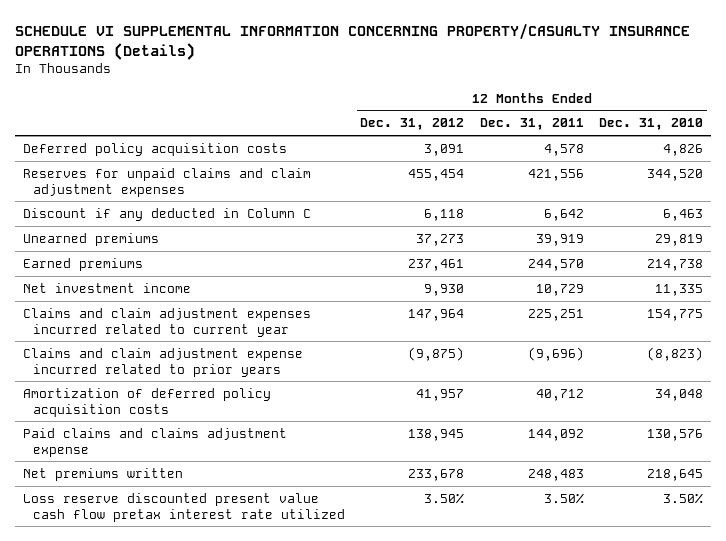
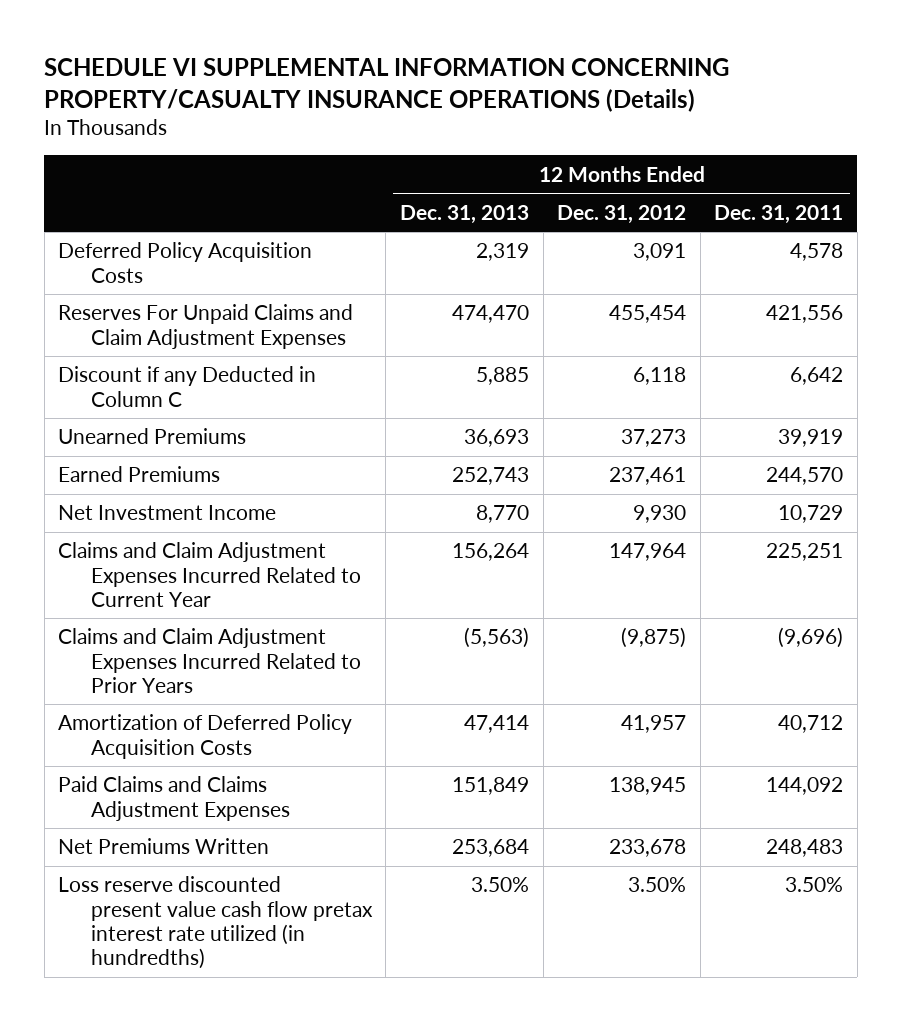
- | 12 Months Ended Dec. 31, 2012 | 12 Months Ended Dec. 31, 2011 | 12 Months Ended Dec. 31, 2010
+ | 12 Months Ended Dec. 31, 2013 | 12 Months Ended Dec. 31, 2012 | 12 Months Ended Dec. 31, 2011
- Deferred policy acquisition costs | 3,091 | 4,578 | 4,826
- Reserves for unpaid claims and claim adjustment expenses | 455,454 | 421,556 | 344,520
- Discount if any deducted in Column C | 6,118 | 6,642 | 6,463
- Unearned premiums | 37,273 | 39,919 | 29,819
- Earned premiums | 237,461 | 244,570 | 214,738
- Net investment income | 9,930 | 10,729 | 11,335
- Claims and claim adjustment expenses incurred related to current year | 147,964 | 225,251 | 154,775
- Claims and claim adjustment expense incurred related to prior years | (9,875) | (9,696) | (8,823)
- Amortization of deferred policy acquisition costs | 41,957 | 40,712 | 34,048
- Paid claims and claims adjustment expense | 138,945 | 144,092 | 130,576
- Net premiums written | 233,678 | 248,483 | 218,645
- Loss reserve discounted present value cash flow pretax interest rate utilized | 3.50% | 3.50% | 3.50%
+ Deferred Policy Acquisition Costs | 2,319 | 3,091 | 4,578
+ Reserves For Unpaid Claims and Claim Adjustment Expenses | 474,470 | 455,454 | 421,556
+ Discount if any Deducted in Column C | 5,885 | 6,118 | 6,642
+ Unearned Premiums | 36,693 | 37,273 | 39,919
+ Earned Premiums | 252,743 | 237,461 | 244,570
+ Net Investment Income | 8,770 | 9,930 | 10,729
+ Claims and Claim Adjustment Expenses Incurred Related to Current Year | 156,264 | 147,964 | 225,251
+ Claims and Claim Adjustment Expenses Incurred Related to Prior Years | (5,563) | (9,875) | (9,696)
+ Amortization of Deferred Policy Acquisition Costs | 47,414 | 41,957 | 40,712
+ Paid Claims and Claims Adjustment Expenses | 151,849 | 138,945 | 144,092
+ Net Premiums Written | 253,684 | 233,678 | 248,483
+ Loss reserve discounted present value cash flow pretax interest rate utilized (in hundredths) | 3.50% | 3.50% | 3.50%

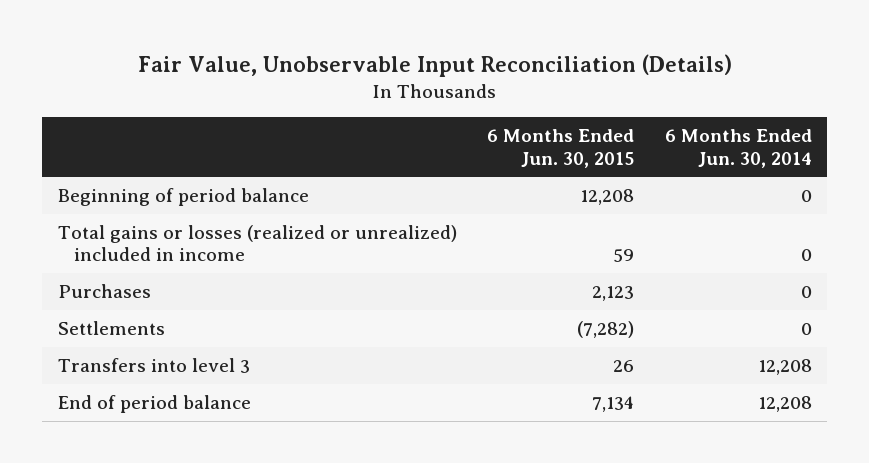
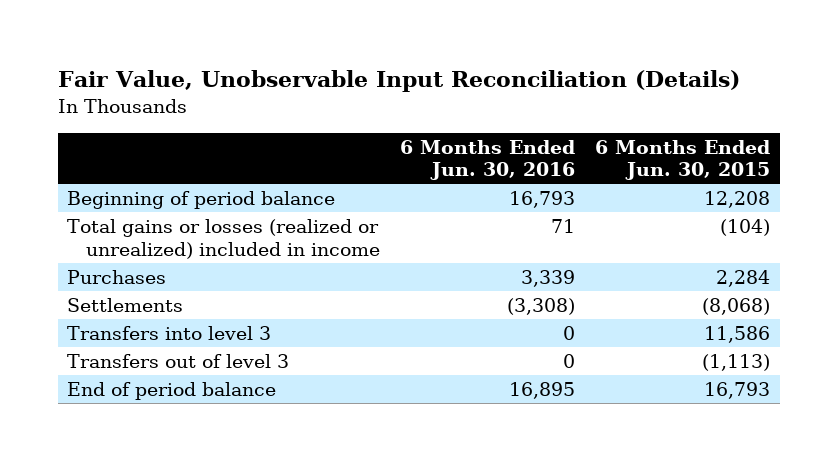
- | 6 Months Ended Jun. 30, 2015 | 6 Months Ended Jun. 30, 2014
+ | 6 Months Ended Jun. 30, 2016 | 6 Months Ended Jun. 30, 2015
- Total gains or losses (realized or unrealized) included in income | 59 | 0
- Purchases | 2,123 | 0
- Settlements | (7,282) | 0
- Transfers into level 3 | 26 | 12,208
- End of period balance | 7,134 | 12,208
+ Total gains or losses (realized or unrealized) included in income | 71 | (104)
+ Purchases | 3,339 | 2,284
+ Settlements | (3,308) | (8,068)
+ Transfers into level 3 | 0 | 11,586
+ Transfers out of level 3 | 0 | (1,113)
+ End of period balance | 16,895 | 16,793

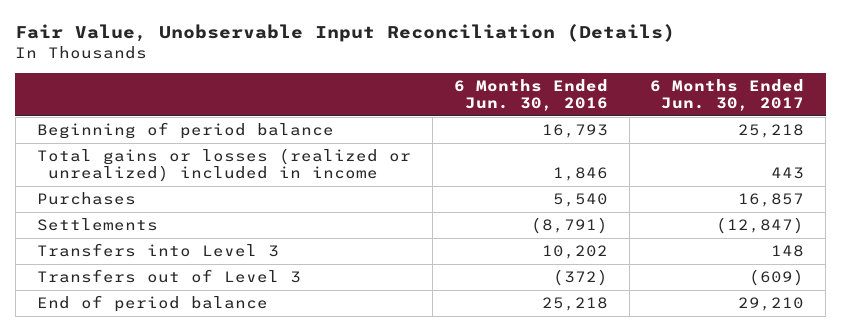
- | 6 Months Ended Jun. 30, 2016 | 6 Months Ended Jun. 30, 2015
+ | 6 Months Ended Jun. 30, 2016 | 6 Months Ended Jun. 30, 2017
- Total gains or losses (realized or unrealized) included in income | 71 | (104)
- Purchases | 3,339 | 2,284
- Settlements | (3,308) | (8,068)
- Transfers into level 3 | 0 | 11,586
- Transfers out of level 3 | 0 | (1,113)
- End of period balance | 16,895 | 16,793
+ Total gains or losses (realized or unrealized) included in income | 1,846 | 443
+ Purchases | 5,540 | 16,857
+ Settlements | (8,791) | (12,847)
+ Transfers into Level 3 | 10,202 | 148
+ Transfers out of Level 3 | (372) | (609)
+ End of period balance | 25,218 | 29,210

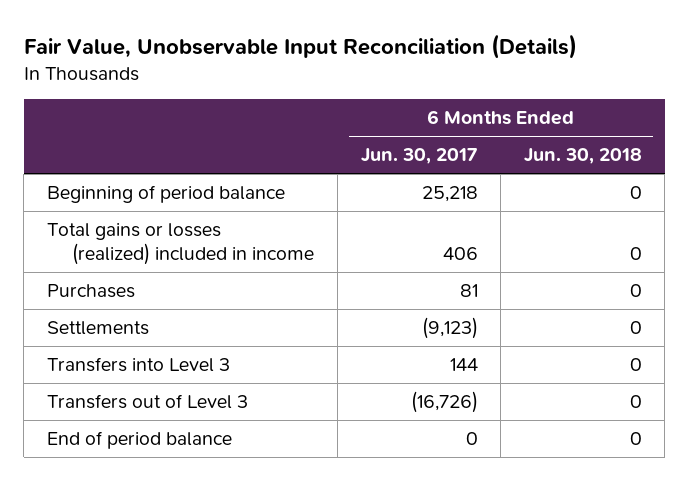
- | 6 Months Ended Jun. 30, 2016 | 6 Months Ended Jun. 30, 2017
+ | 6 Months Ended Jun. 30, 2017 | 6 Months Ended Jun. 30, 2018
- Total gains or losses (realized or unrealized) included in income | 1,846 | 443
- Purchases | 5,540 | 16,857
- Settlements | (8,791) | (12,847)
- Transfers into Level 3 | 10,202 | 148
- Transfers out of Level 3 | (372) | (609)
- End of period balance | 25,218 | 29,210
+ Total gains or losses (realized) included in income | 406 | 0
+ Purchases | 81 | 0
+ Settlements | (9,123) | 0
+ Transfers into Level 3 | 144 | 0
+ Transfers out of Level 3 | (16,726) | 0
+ End of period balance | 0 | 0

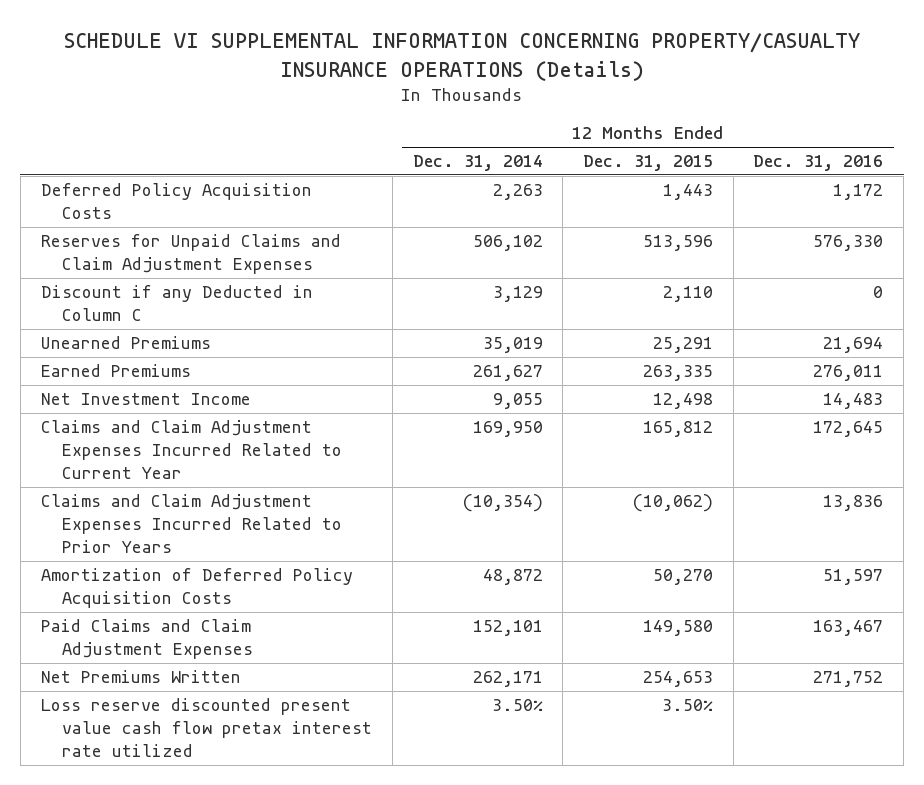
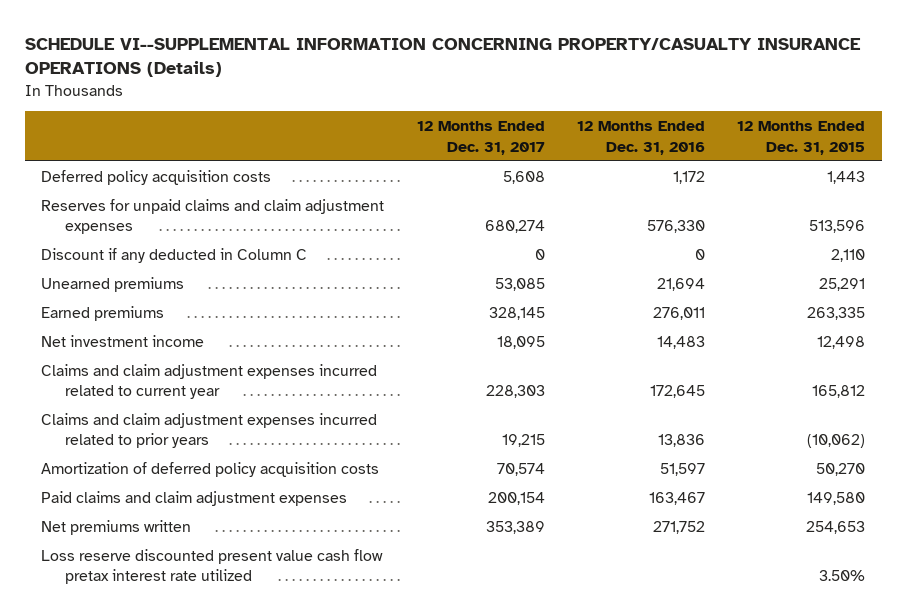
- SCHEDULE VI SUPPLEMENTAL INFORMATION CONCERNING PROPERTY/CASUALTY INSURANCE OPERATIONS (Details)
+ SCHEDULE VI--SUPPLEMENTAL INFORMATION CONCERNING PROPERTY/CASUALTY INSURANCE OPERATIONS (Details)
- | 12 Months Ended Dec. 31, 2014 | 12 Months Ended Dec. 31, 2015 | 12 Months Ended Dec. 31, 2016
+ | 12 Months Ended Dec. 31, 2017 | 12 Months Ended Dec. 31, 2016 | 12 Months Ended Dec. 31, 2015
- Deferred Policy Acquisition Costs | 2,263 | 1,443 | 1,172
- Reserves for Unpaid Claims and Claim Adjustment Expenses | 506,102 | 513,596 | 576,330
- Discount if any Deducted in Column C | 3,129 | 2,110 | 0
- Unearned Premiums | 35,019 | 25,291 | 21,694
- Earned Premiums | 261,627 | 263,335 | 276,011
- Net Investment Income | 9,055 | 12,498 | 14,483
- Claims and Claim Adjustment Expenses Incurred Related to Current Year | 169,950 | 165,812 | 172,645
- Claims and Claim Adjustment Expenses Incurred Related to Prior Years | (10,354) | (10,062) | 13,836
- Amortization of Deferred Policy Acquisition Costs | 48,872 | 50,270 | 51,597
- Paid Claims and Claim Adjustment Expenses | 152,101 | 149,580 | 163,467
- Net Premiums Written | 262,171 | 254,653 | 271,752
+ Deferred policy acquisition costs | 5,608 | 1,172 | 1,443
+ Reserves for unpaid claims and claim adjustment expenses | 680,274 | 576,330 | 513,596
+ Discount if any deducted in Column C | 0 | 0 | 2,110
+ Unearned premiums | 53,085 | 21,694 | 25,291
+ Earned premiums | 328,145 | 276,011 | 263,335
+ Net investment income | 18,095 | 14,483 | 12,498
+ Claims and claim adjustment expenses incurred related to current year | 228,303 | 172,645 | 165,812
+ Claims and claim adjustment expenses incurred related to prior years | 19,215 | 13,836 | (10,062)
+ Amortization of deferred policy acquisition costs | 70,574 | 51,597 | 50,270
+ Paid claims and claim adjustment expenses | 200,154 | 163,467 | 149,580
+ Net premiums written | 353,389 | 271,752 | 254,653

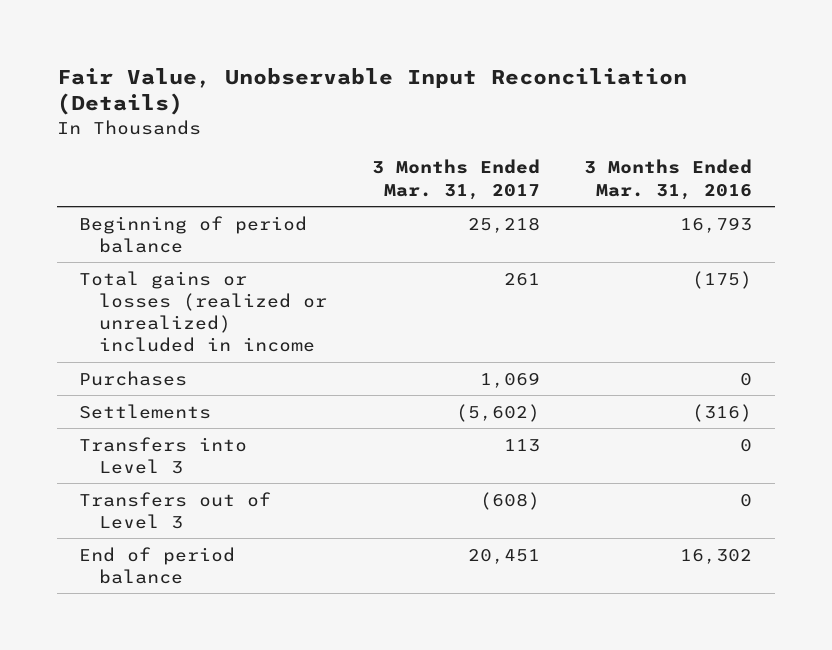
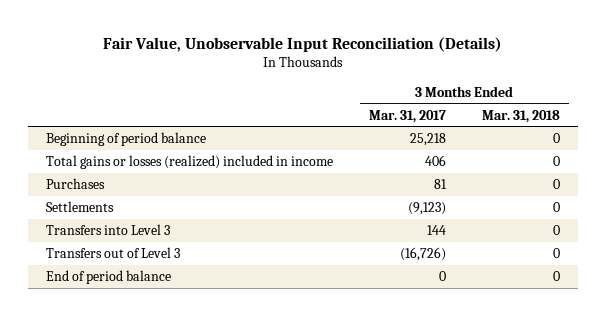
- | 3 Months Ended Mar. 31, 2017 | 3 Months Ended Mar. 31, 2016
+ | 3 Months Ended Mar. 31, 2017 | 3 Months Ended Mar. 31, 2018
- Total gains or losses (realized or unrealized) included in income | 261 | (175)
- Purchases | 1,069 | 0
- Settlements | (5,602) | (316)
- Transfers into Level 3 | 113 | 0
- Transfers out of Level 3 | (608) | 0
- End of period balance | 20,451 | 16,302
+ Total gains or losses (realized) included in income | 406 | 0
+ Purchases | 81 | 0
+ Settlements | (9,123) | 0
+ Transfers into Level 3 | 144 | 0
+ Transfers out of Level 3 | (16,726) | 0
+ End of period balance | 0 | 0

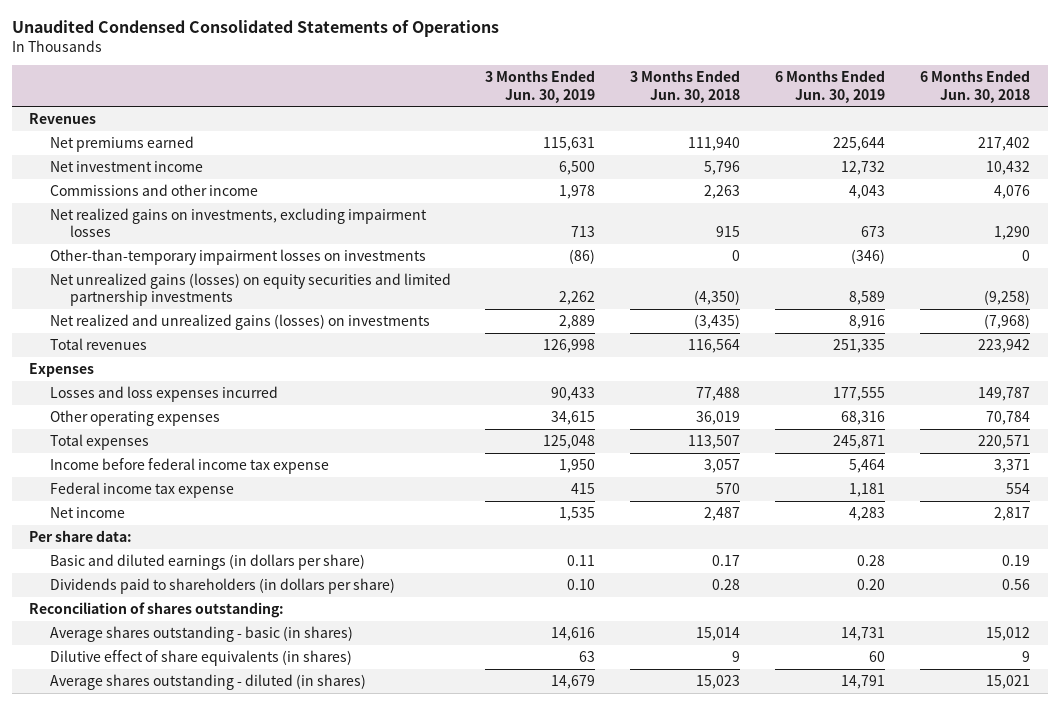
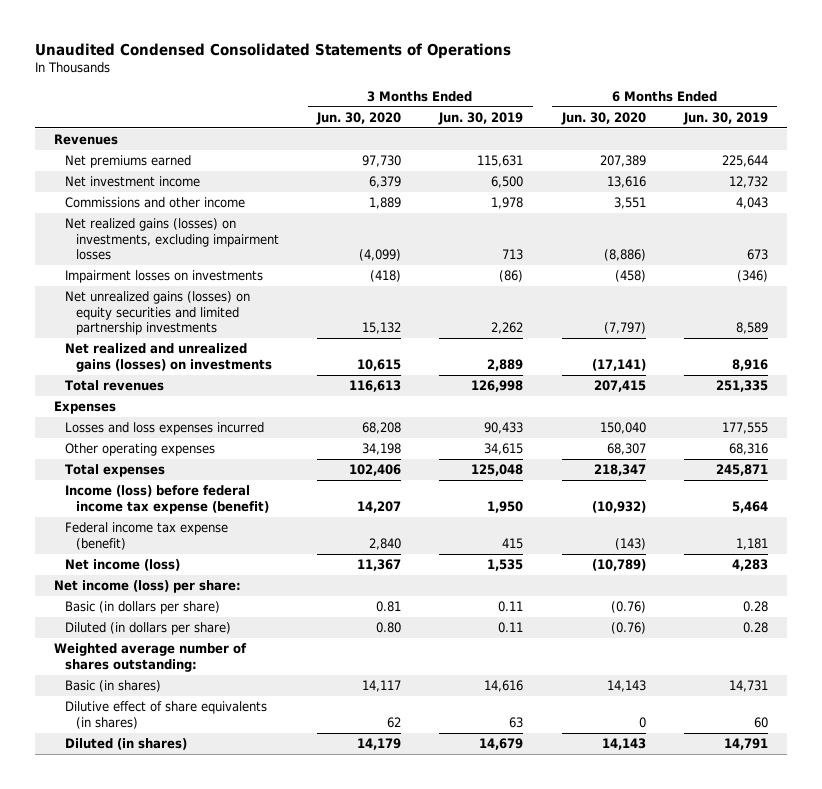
- | 3 Months Ended Jun. 30, 2019 | 3 Months Ended Jun. 30, 2018 | 6 Months Ended Jun. 30, 2019 | 6 Months Ended Jun. 30, 2018
+ | 3 Months Ended Jun. 30, 2020 | 3 Months Ended Jun. 30, 2019 | 6 Months Ended Jun. 30, 2020 | 6 Months Ended Jun. 30, 2019
- Net realized gains on investments, excluding impairment losses | 713 | 915 | 673 | 1,290
- Other-than-temporary impairment losses on investments | (86) | 0 | (346) | 0
+ Net realized gains (losses) on investments, excluding impairment losses | (4,099) | 713 | (8,886) | 673
+ Impairment losses on investments | (418) | (86) | (458) | (346)
- Income before federal income tax expense | 1,950 | 3,057 | 5,464 | 3,371
- Federal income tax expense | 415 | 570 | 1,181 | 554
- Net income | 1,535 | 2,487 | 4,283 | 2,817
- Per share data:
- Basic and diluted earnings (in dollars per share) | 0.11 | 0.17 | 0.28 | 0.19
- Dividends paid to shareholders (in dollars per share) | 0.10 | 0.28 | 0.20 | 0.56
- Reconciliation of shares outstanding:
- Average shares outstanding - basic (in shares) | 14,616 | 15,014 | 14,731 | 15,012
+ Income (loss) before federal income tax expense (benefit) | 14,207 | 1,950 | (10,932) | 5,464
+ Federal income tax expense (benefit) | 2,840 | 415 | (143) | 1,181
+ Net income (loss) | 11,367 | 1,535 | (10,789) | 4,283
+ Net income (loss) per share:
+ Basic (in dollars per share) | 0.81 | 0.11 | (0.76) | 0.28
+ Diluted (in dollars per share) | 0.80 | 0.11 | (0.76) | 0.28
+ Weighted average number of shares outstanding:
+ Basic (in shares) | 14,117 | 14,616 | 14,143 | 14,731
- Average shares outstanding - diluted (in shares) | 14,679 | 15,023 | 14,791 | 15,021
+ Diluted (in shares) | 14,179 | 14,679 | 14,143 | 14,791

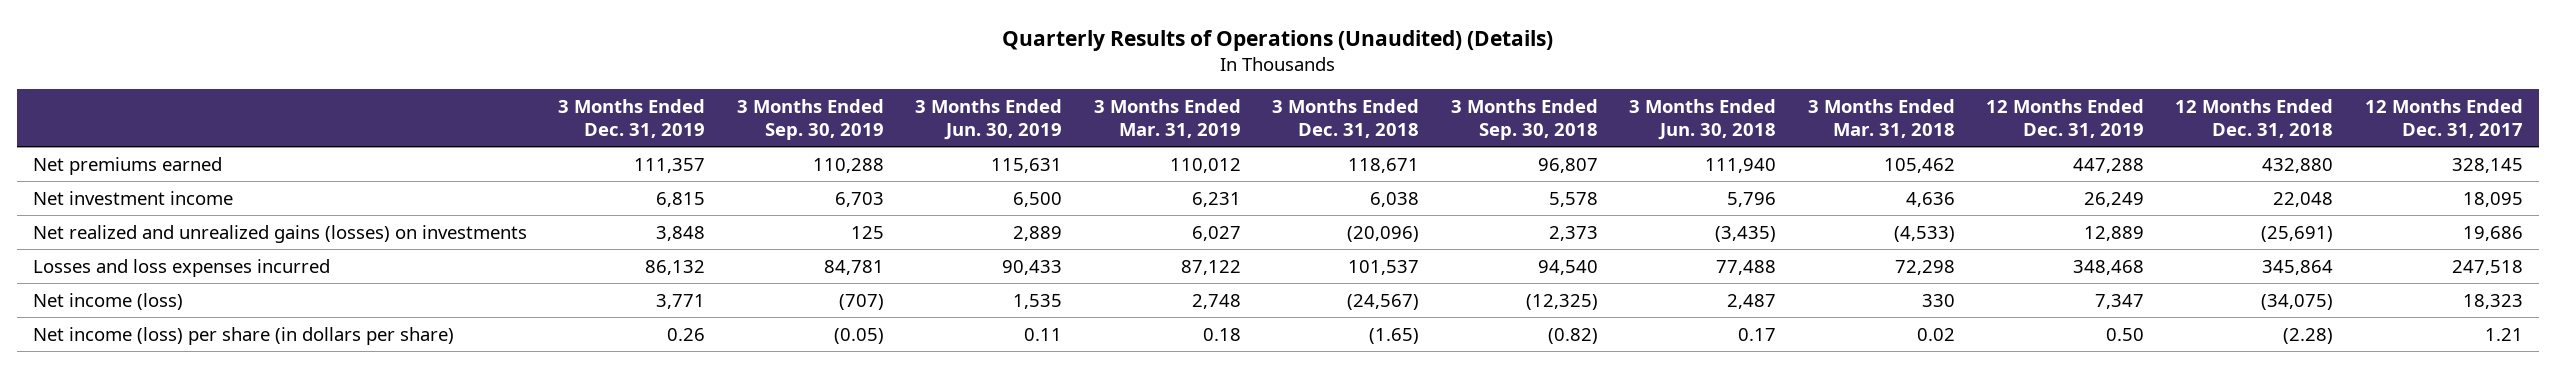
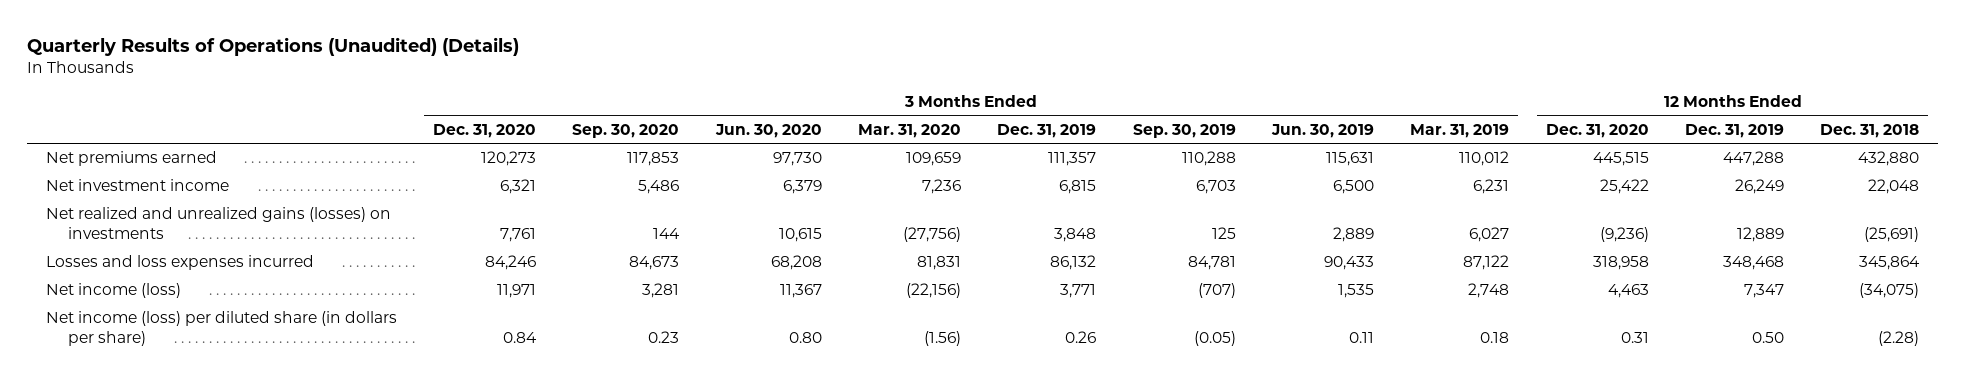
- | 3 Months Ended Dec. 31, 2019 | 3 Months Ended Sep. 30, 2019 | 3 Months Ended Jun. 30, 2019 | 3 Months Ended Mar. 31, 2019 | 3 Months Ended Dec. 31, 2018 | 3 Months Ended Sep. 30, 2018 | 3 Months Ended Jun. 30, 2018 | 3 Months Ended Mar. 31, 2018 | 12 Months Ended Dec. 31, 2019 | 12 Months Ended Dec. 31, 2018 | 12 Months Ended Dec. 31, 2017
+ | 3 Months Ended Dec. 31, 2020 | 3 Months Ended Sep. 30, 2020 | 3 Months Ended Jun. 30, 2020 | 3 Months Ended Mar. 31, 2020 | 3 Months Ended Dec. 31, 2019 | 3 Months Ended Sep. 30, 2019 | 3 Months Ended Jun. 30, 2019 | 3 Months Ended Mar. 31, 2019 | 12 Months Ended Dec. 31, 2020 | 12 Months Ended Dec. 31, 2019 | 12 Months Ended Dec. 31, 2018
- Net income (loss) per share (in dollars per share) | 0.26 | (0.05) | 0.11 | 0.18 | (1.65) | (0.82) | 0.17 | 0.02 | 0.50 | (2.28) | 1.21
+ Net income (loss) per diluted share (in dollars per share) | 0.84 | 0.23 | 0.80 | (1.56) | 0.26 | (0.05) | 0.11 | 0.18 | 0.31 | 0.50 | (2.28)

